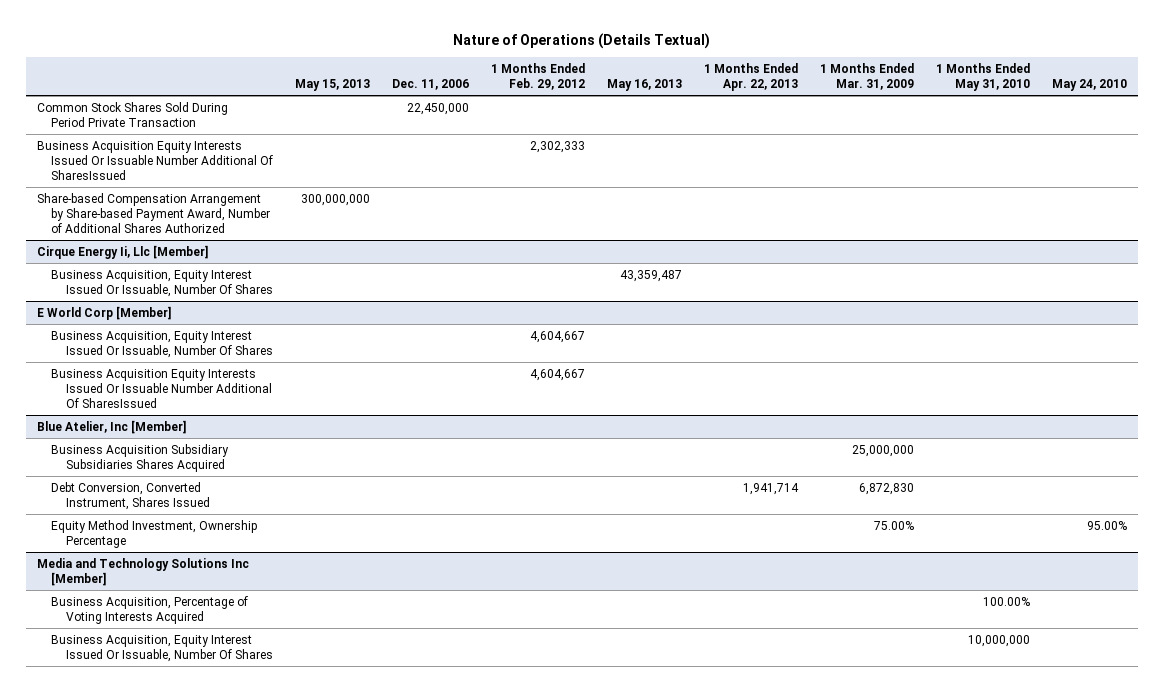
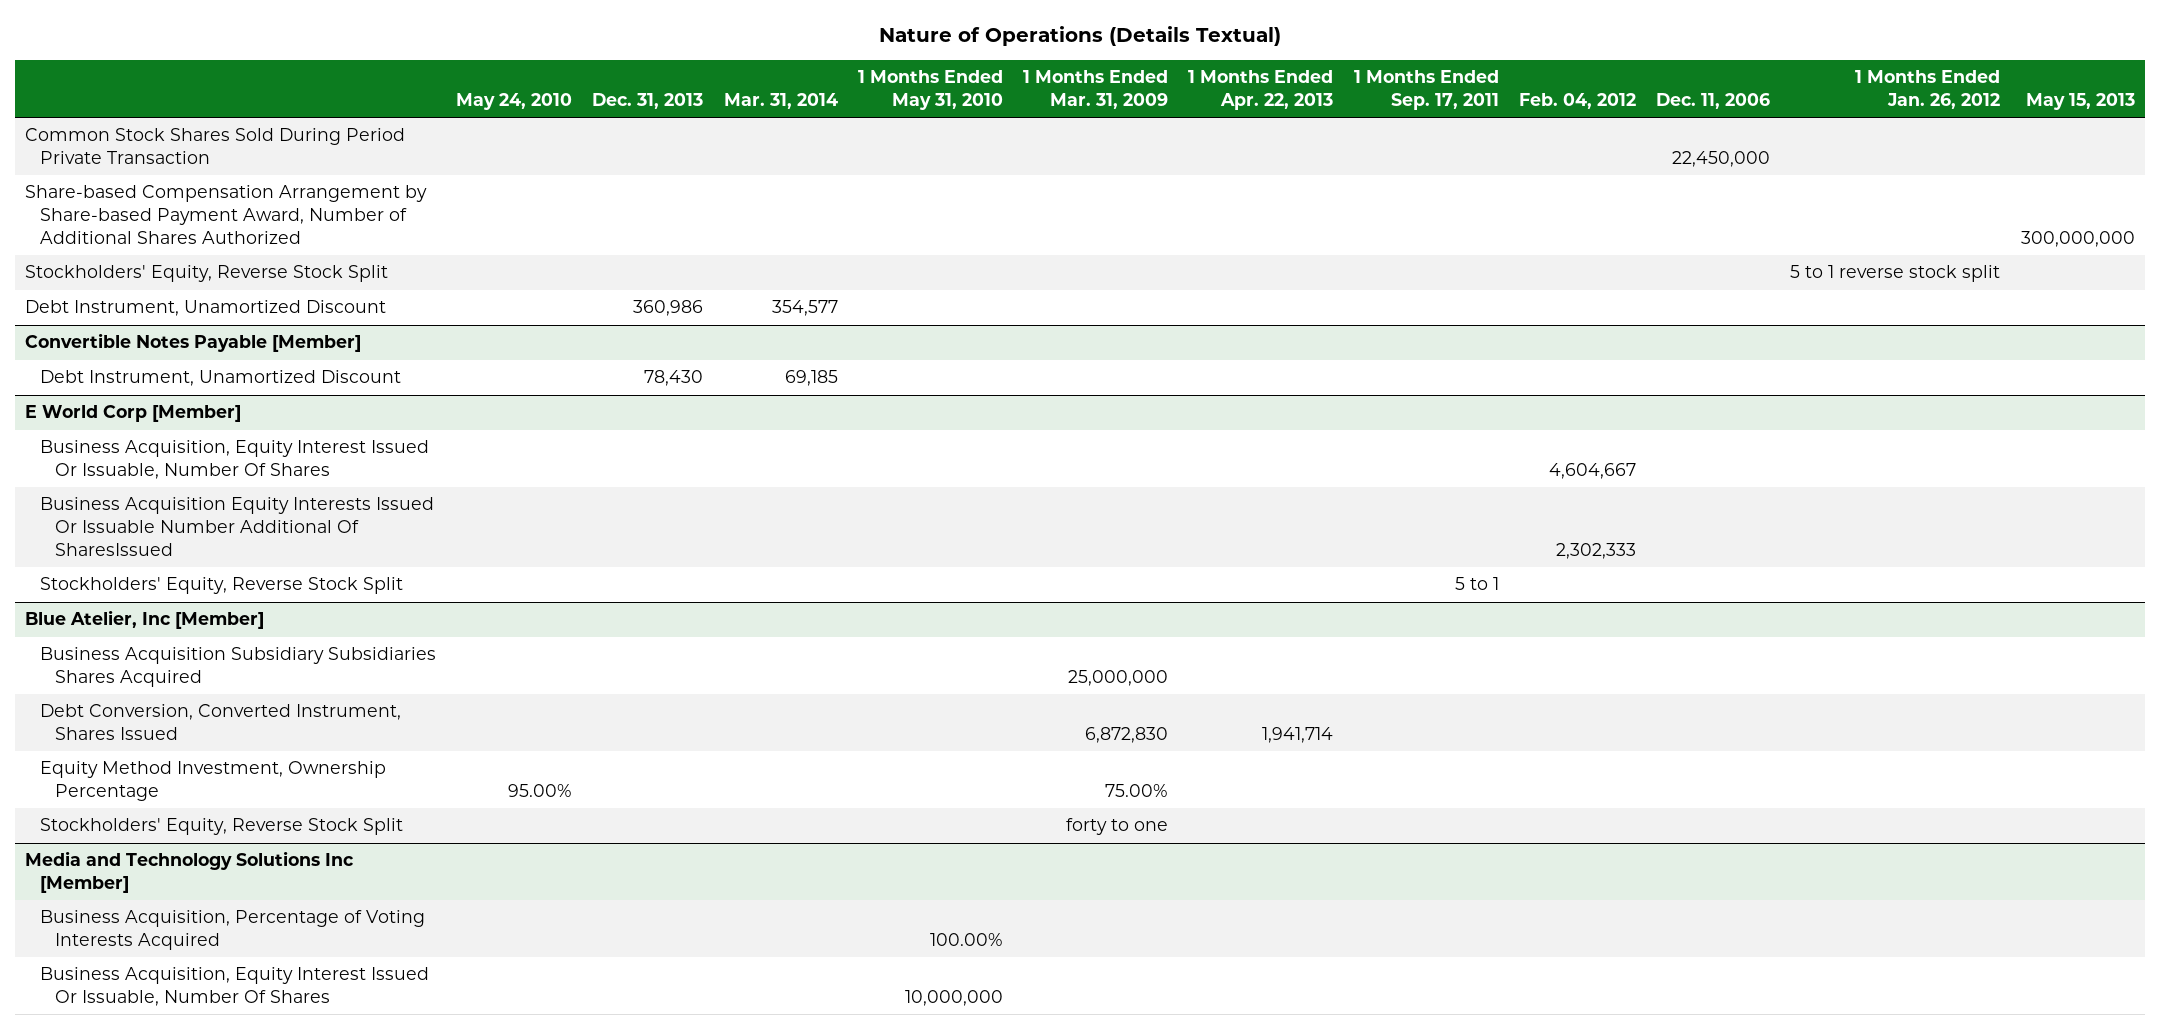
- | May 15, 2013 | Dec. 11, 2006 | 1 Months Ended Feb. 29, 2012 | May 16, 2013 | 1 Months Ended Apr. 22, 2013 | 1 Months Ended Mar. 31, 2009 | 1 Months Ended May 31, 2010 | May 24, 2010
+ | May 24, 2010 | Dec. 31, 2013 | Mar. 31, 2014 | 1 Months Ended May 31, 2010 | 1 Months Ended Mar. 31, 2009 | 1 Months Ended Apr. 22, 2013 | 1 Months Ended Sep. 17, 2011 | Feb. 04, 2012 | Dec. 11, 2006 | 1 Months Ended Jan. 26, 2012 | May 15, 2013
- Business Acquisition Equity Interests Issued Or Issuable Number Additional Of SharesIssued | | | 2,302,333 | | | | |
- Cirque Energy Ii, Llc [Member]
- Business Acquisition, Equity Interest Issued Or Issuable, Number Of Shares | | | | 43,359,487 | | | |
+ Stockholders' Equity, Reverse Stock Split | | | | | | | | | | 5 to 1 reverse stock split |
+ Debt Instrument, Unamortized Discount | | 360,986 | 354,577 | | | | | | | |
+ Convertible Notes Payable [Member]
+ Debt Instrument, Unamortized Discount | | 78,430 | 69,185 | | | | | | | |
@ E World Corp [Member]
+ Stockholders' Equity, Reverse Stock Split | | | | | | | 5 to 1 | | | |
@ Blue Atelier, Inc [Member]
+ Stockholders' Equity, Reverse Stock Split | | | | | forty to one | | | | | |

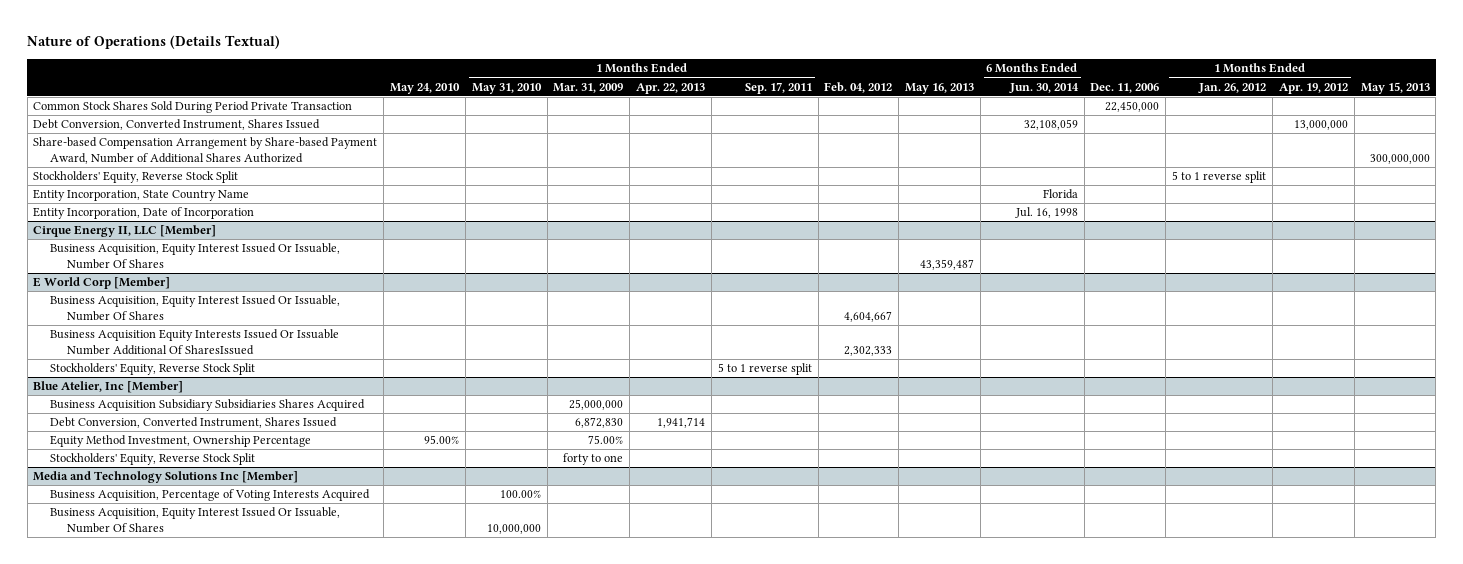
- | May 24, 2010 | Dec. 31, 2013 | Mar. 31, 2014 | 1 Months Ended May 31, 2010 | 1 Months Ended Mar. 31, 2009 | 1 Months Ended Apr. 22, 2013 | 1 Months Ended Sep. 17, 2011 | Feb. 04, 2012 | Dec. 11, 2006 | 1 Months Ended Jan. 26, 2012 | May 15, 2013
+ | May 24, 2010 | 1 Months Ended May 31, 2010 | 1 Months Ended Mar. 31, 2009 | 1 Months Ended Apr. 22, 2013 | 1 Months Ended Sep. 17, 2011 | Feb. 04, 2012 | May 16, 2013 | 6 Months Ended Jun. 30, 2014 | Dec. 11, 2006 | 1 Months Ended Jan. 26, 2012 | 1 Months Ended Apr. 19, 2012 | May 15, 2013
+ Debt Conversion, Converted Instrument, Shares Issued | | | | | | | | 32,108,059 | | | 13,000,000 |
- Stockholders' Equity, Reverse Stock Split | | | | | | | | | | 5 to 1 reverse stock split |
- Debt Instrument, Unamortized Discount | | 360,986 | 354,577 | | | | | | | |
- Convertible Notes Payable [Member]
- Debt Instrument, Unamortized Discount | | 78,430 | 69,185 | | | | | | | |
+ Stockholders' Equity, Reverse Stock Split | | | | | | | | | | 5 to 1 reverse split | |
+ Entity Incorporation, State Country Name | | | | | | | | Florida | | | |
+ Entity Incorporation, Date of Incorporation | | | | | | | | Jul. 16, 1998 | | | |
+ Cirque Energy II, LLC [Member]
+ Business Acquisition, Equity Interest Issued Or Issuable, Number Of Shares | | | | | | | 43,359,487 | | | | |
@ E World Corp [Member]
- Stockholders' Equity, Reverse Stock Split | | | | | | | 5 to 1 | | | |
+ Stockholders' Equity, Reverse Stock Split | | | | | 5 to 1 reverse split | | | | | | |

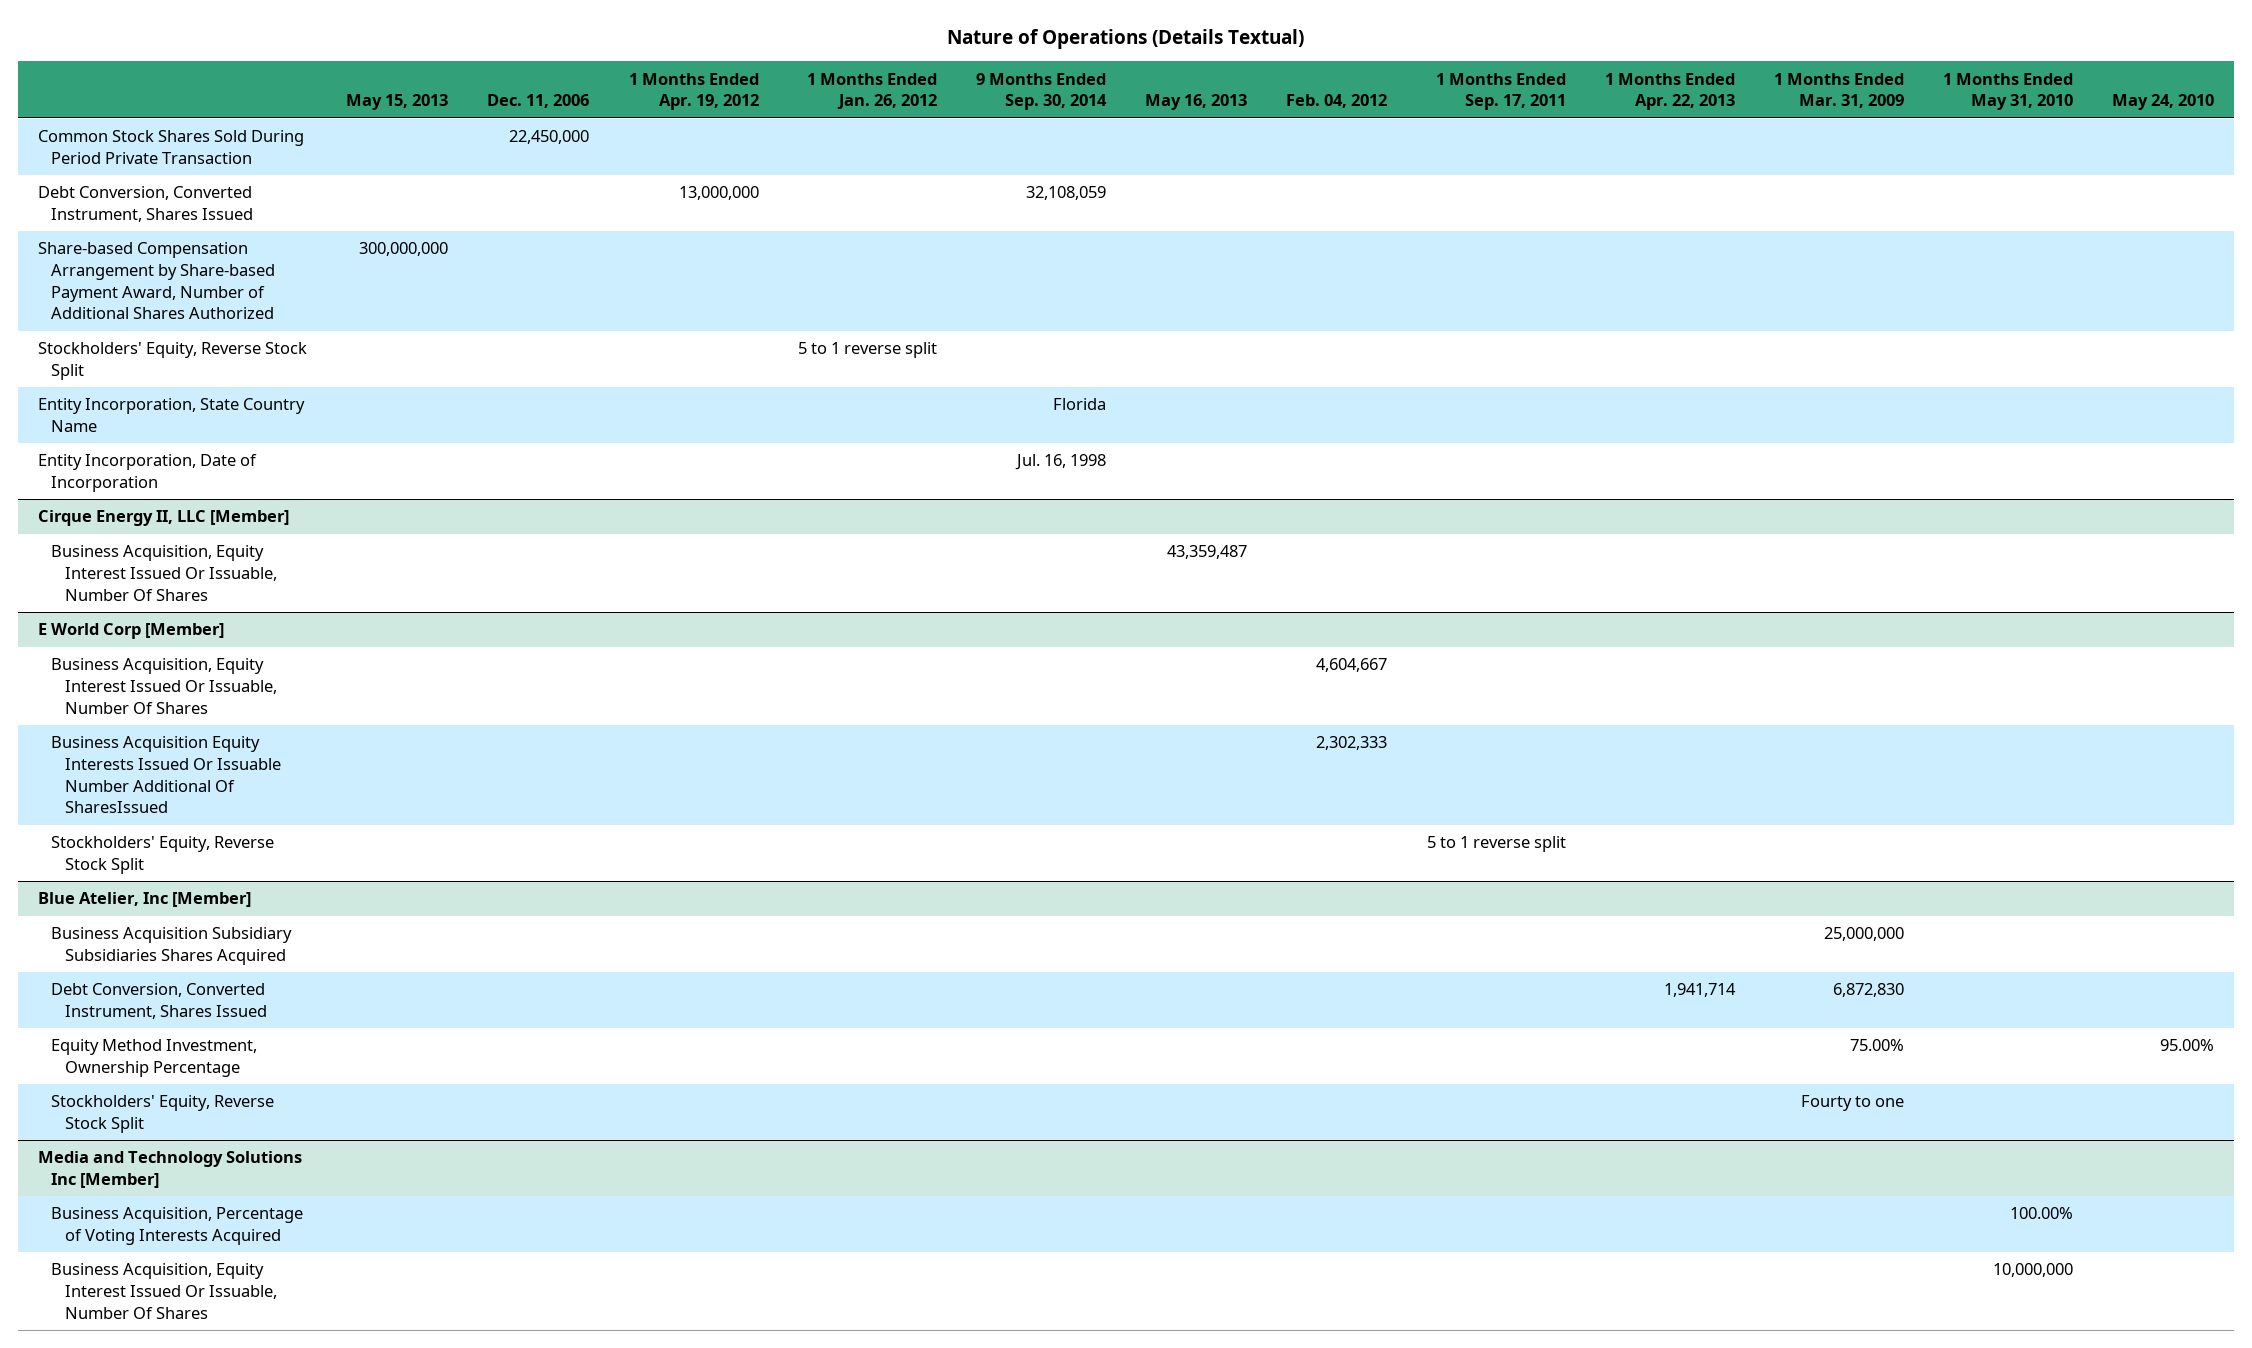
- | May 24, 2010 | 1 Months Ended May 31, 2010 | 1 Months Ended Mar. 31, 2009 | 1 Months Ended Apr. 22, 2013 | 1 Months Ended Sep. 17, 2011 | Feb. 04, 2012 | May 16, 2013 | 6 Months Ended Jun. 30, 2014 | Dec. 11, 2006 | 1 Months Ended Jan. 26, 2012 | 1 Months Ended Apr. 19, 2012 | May 15, 2013
+ | May 15, 2013 | Dec. 11, 2006 | 1 Months Ended Apr. 19, 2012 | 1 Months Ended Jan. 26, 2012 | 9 Months Ended Sep. 30, 2014 | May 16, 2013 | Feb. 04, 2012 | 1 Months Ended Sep. 17, 2011 | 1 Months Ended Apr. 22, 2013 | 1 Months Ended Mar. 31, 2009 | 1 Months Ended May 31, 2010 | May 24, 2010
@ Blue Atelier, Inc [Member]
- Stockholders' Equity, Reverse Stock Split | | | forty to one | | | | | | | | |
+ Stockholders' Equity, Reverse Stock Split | | | | | | | | | | Fourty to one | |

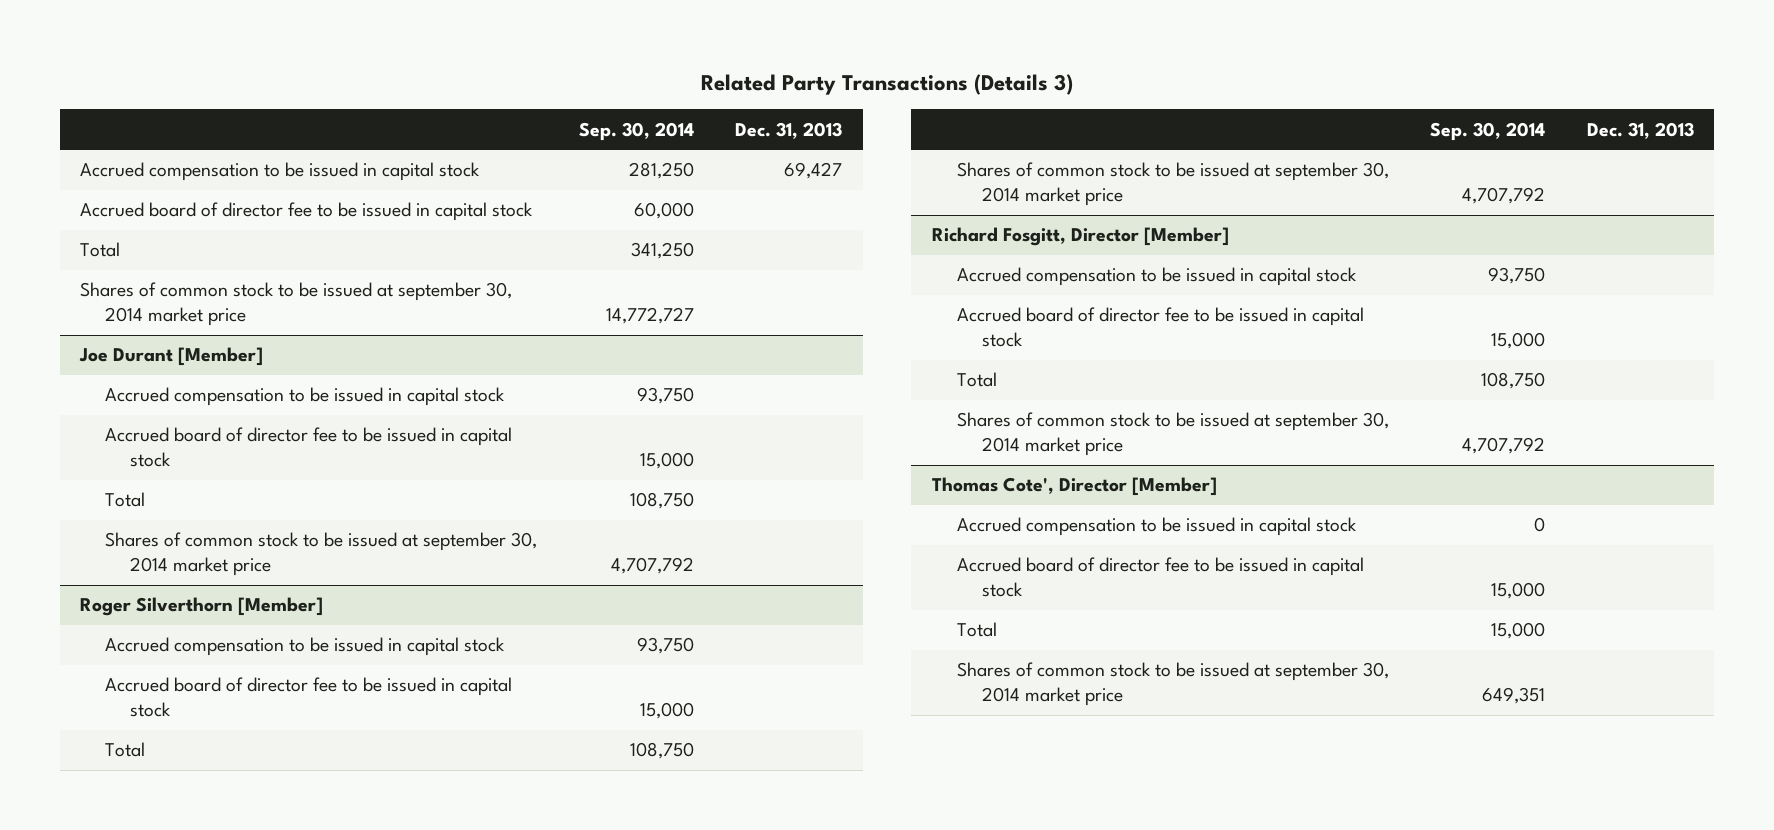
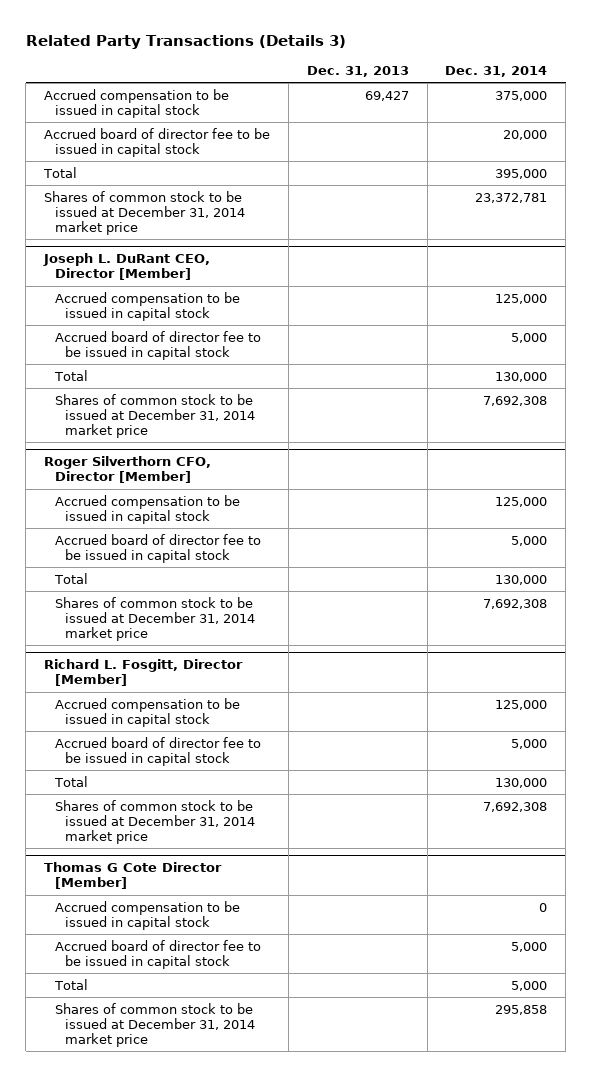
- | Sep. 30, 2014 | Dec. 31, 2013
+ | Dec. 31, 2013 | Dec. 31, 2014
- Shares of common stock to be issued at september 30, 2014 market price | 14,772,727 |
- Joe Durant [Member]
- Accrued compensation to be issued in capital stock | 93,750 |
- Accrued board of director fee to be issued in capital stock | 15,000 |
- Total | 108,750 |
- Shares of common stock to be issued at september 30, 2014 market price | 4,707,792 |
- Roger Silverthorn [Member]
- Accrued compensation to be issued in capital stock | 93,750 |
- Accrued board of director fee to be issued in capital stock | 15,000 |
- Total | 108,750 |
- Shares of common stock to be issued at september 30, 2014 market price | 4,707,792 |
- Richard Fosgitt, Director [Member]
+ Shares of common stock to be issued at December 31, 2014 market price | | 23,372,781
+ Joseph L. DuRant CEO, Director [Member]
+ Accrued compensation to be issued in capital stock | | 125,000
+ Accrued board of director fee to be issued in capital stock | | 5,000
+ Total | | 130,000
+ Shares of common stock to be issued at December 31, 2014 market price | | 7,692,308
+ Roger Silverthorn CFO, Director [Member]
+ Accrued compensation to be issued in capital stock | | 125,000
+ Accrued board of director fee to be issued in capital stock | | 5,000
+ Total | | 130,000
+ Shares of common stock to be issued at December 31, 2014 market price | | 7,692,308
+ Richard L. Fosgitt, Director [Member]
- Shares of common stock to be issued at september 30, 2014 market price | 4,707,792 |
- Thomas Cote', Director [Member]
+ Shares of common stock to be issued at December 31, 2014 market price | | 7,692,308
+ Thomas G Cote Director [Member]
- Shares of common stock to be issued at september 30, 2014 market price | 649,351 |
+ Shares of common stock to be issued at December 31, 2014 market price | | 295,858

